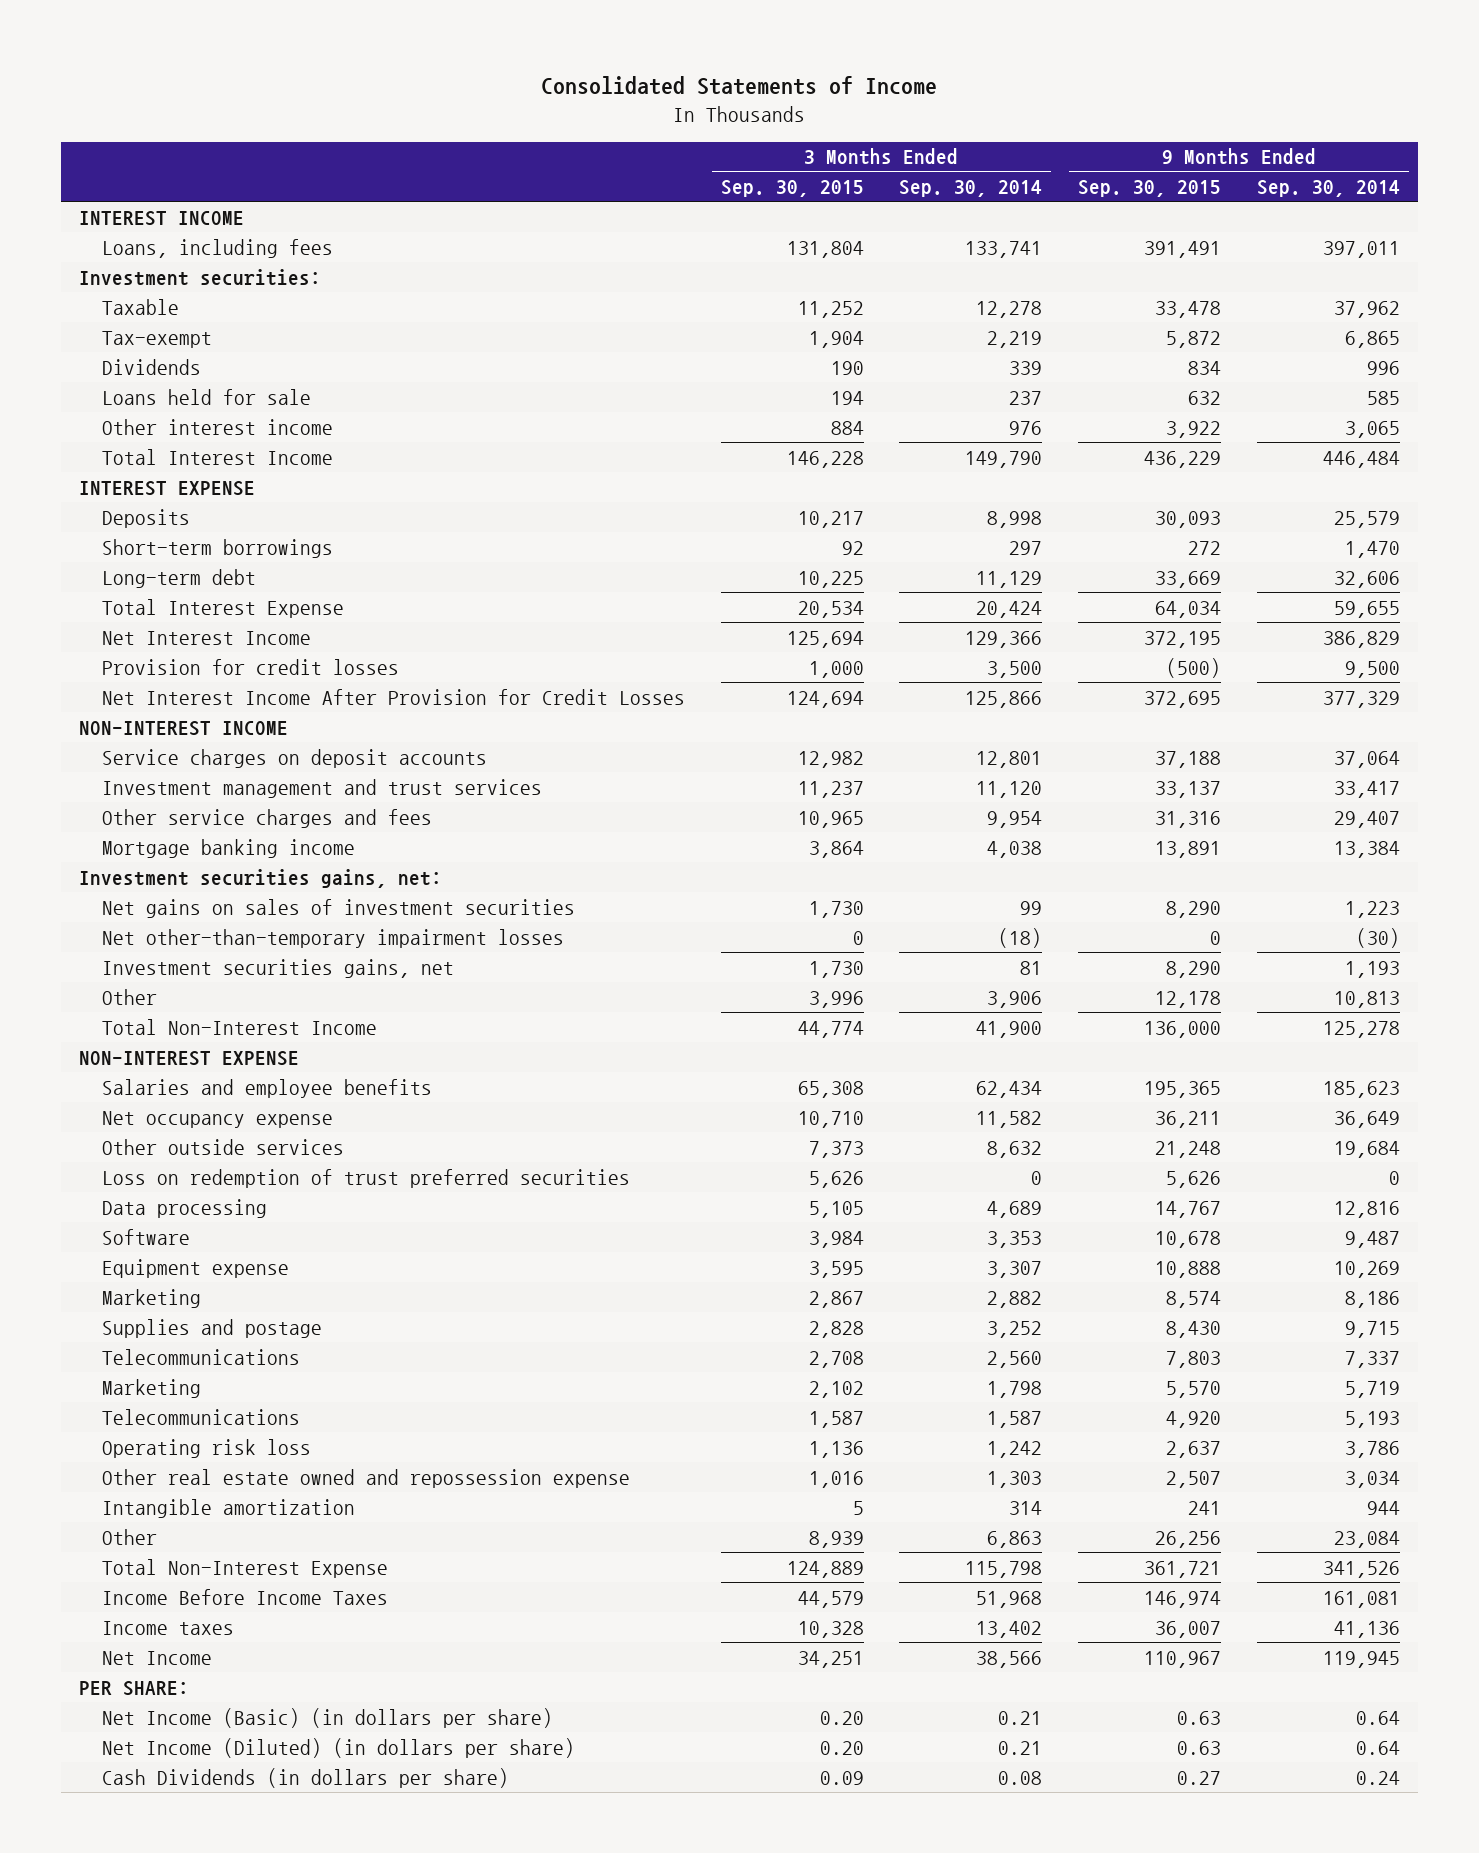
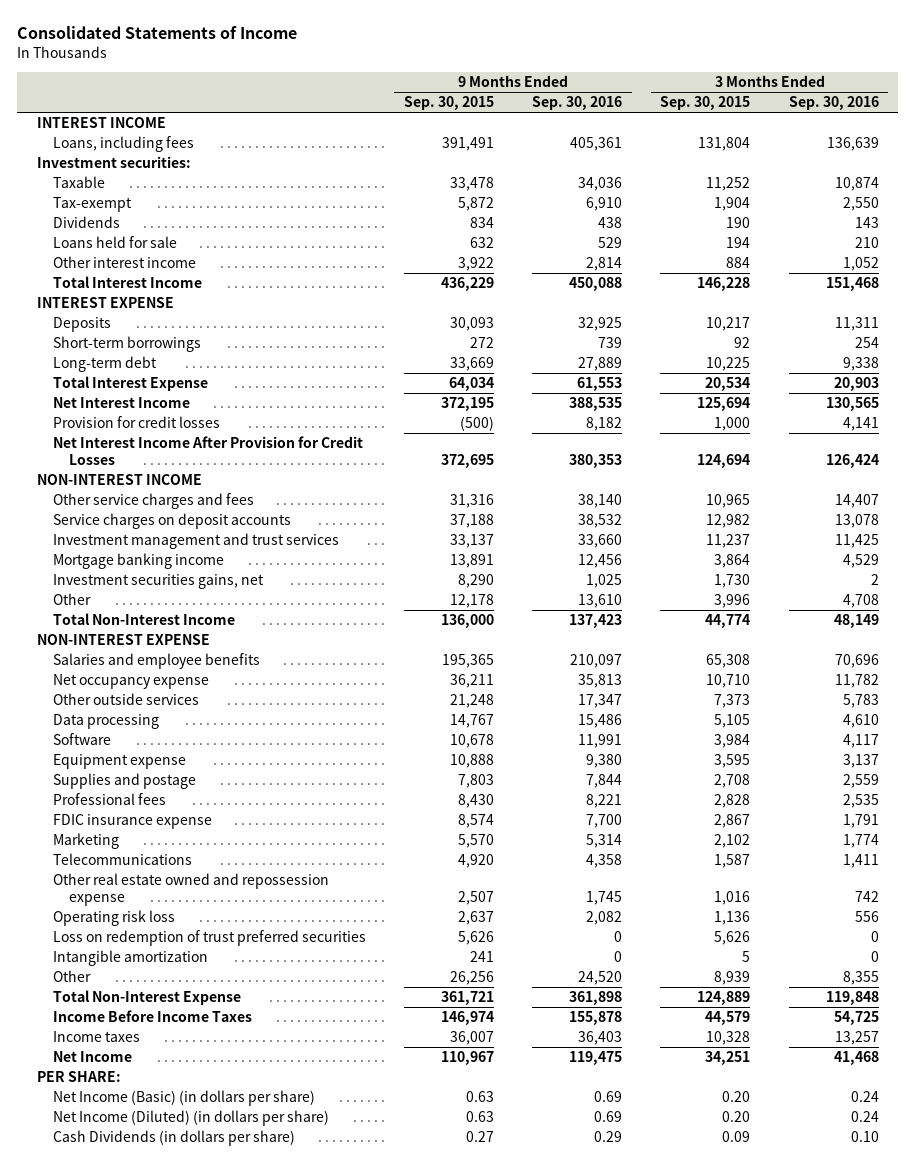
- | 3 Months Ended Sep. 30, 2015 | 3 Months Ended Sep. 30, 2014 | 9 Months Ended Sep. 30, 2015 | 9 Months Ended Sep. 30, 2014
+ | 9 Months Ended Sep. 30, 2015 | 9 Months Ended Sep. 30, 2016 | 3 Months Ended Sep. 30, 2015 | 3 Months Ended Sep. 30, 2016
moved up: Other service charges and fees | 31,316 | 38,140 | 10,965 | 14,407
- Investment securities gains, net:
- Net gains on sales of investment securities | 1,730 | 99 | 8,290 | 1,223
- Net other-than-temporary impairment losses | 0 | (18) | 0 | (30)
- Marketing | 2,867 | 2,882 | 8,574 | 8,186
- Supplies and postage | 2,828 | 3,252 | 8,430 | 9,715
- Telecommunications | 2,708 | 2,560 | 7,803 | 7,337
+ Supplies and postage | 7,803 | 7,844 | 2,708 | 2,559
+ Professional fees | 8,430 | 8,221 | 2,828 | 2,535
+ FDIC insurance expense | 8,574 | 7,700 | 2,867 | 1,791
moved down: Operating risk loss | 2,637 | 2,082 | 1,136 | 556
moved down: Loss on redemption of trust preferred securities | 5,626 | 0 | 5,626 | 0

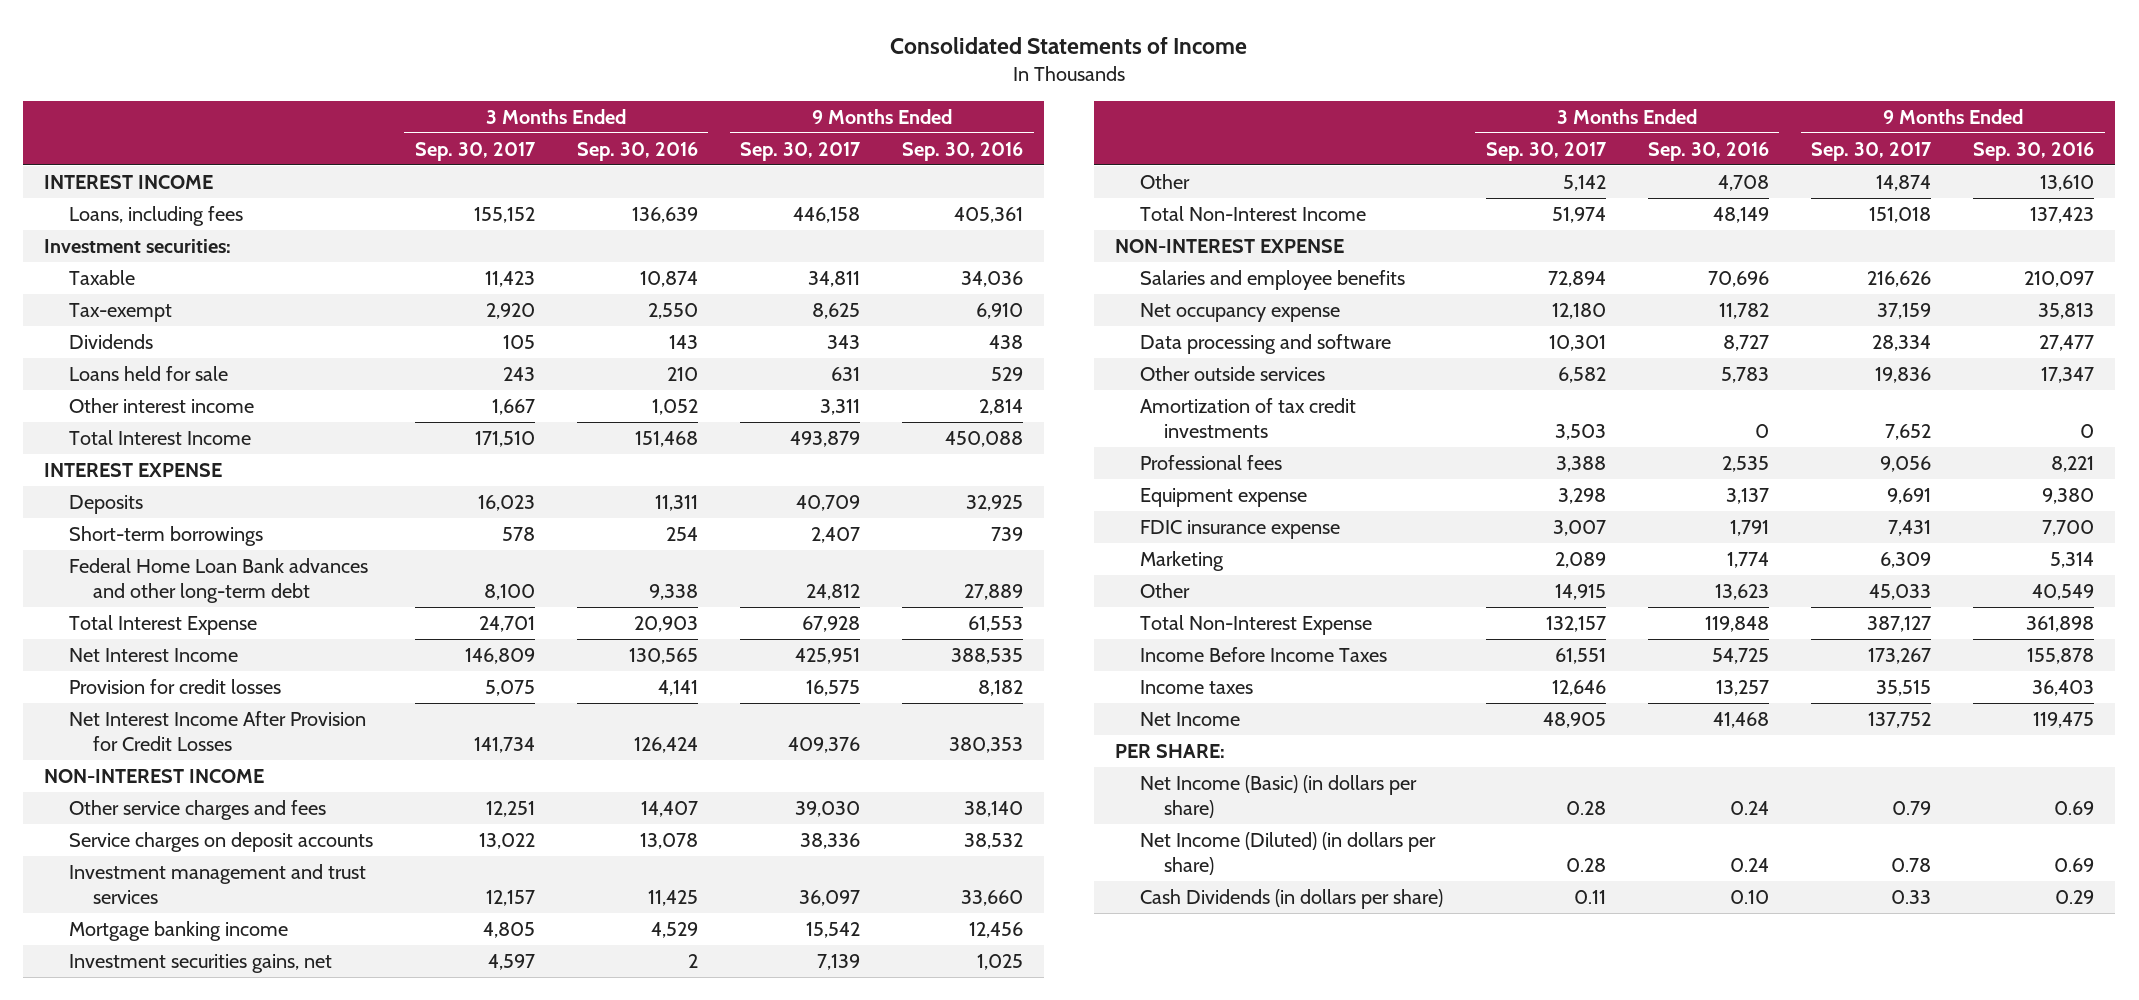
- | 9 Months Ended Sep. 30, 2015 | 9 Months Ended Sep. 30, 2016 | 3 Months Ended Sep. 30, 2015 | 3 Months Ended Sep. 30, 2016
+ | 3 Months Ended Sep. 30, 2017 | 3 Months Ended Sep. 30, 2016 | 9 Months Ended Sep. 30, 2017 | 9 Months Ended Sep. 30, 2016
- Long-term debt | 33,669 | 27,889 | 10,225 | 9,338
+ Federal Home Loan Bank advances and other long-term debt | 8,100 | 9,338 | 24,812 | 27,889
+ Data processing and software | 10,301 | 8,727 | 28,334 | 27,477
- Data processing | 14,767 | 15,486 | 5,105 | 4,610
- Software | 10,678 | 11,991 | 3,984 | 4,117
- Supplies and postage | 7,803 | 7,844 | 2,708 | 2,559
+ Amortization of tax credit investments | 3,503 | 0 | 7,652 | 0
moved down: Equipment expense | 3,298 | 3,137 | 9,691 | 9,380
- Telecommunications | 4,920 | 4,358 | 1,587 | 1,411
- Other real estate owned and repossession expense | 2,507 | 1,745 | 1,016 | 742
- Operating risk loss | 2,637 | 2,082 | 1,136 | 556
- Loss on redemption of trust preferred securities | 5,626 | 0 | 5,626 | 0
- Intangible amortization | 241 | 0 | 5 | 0
- Other | 26,256 | 24,520 | 8,939 | 8,355
+ Other | 14,915 | 13,623 | 45,033 | 40,549

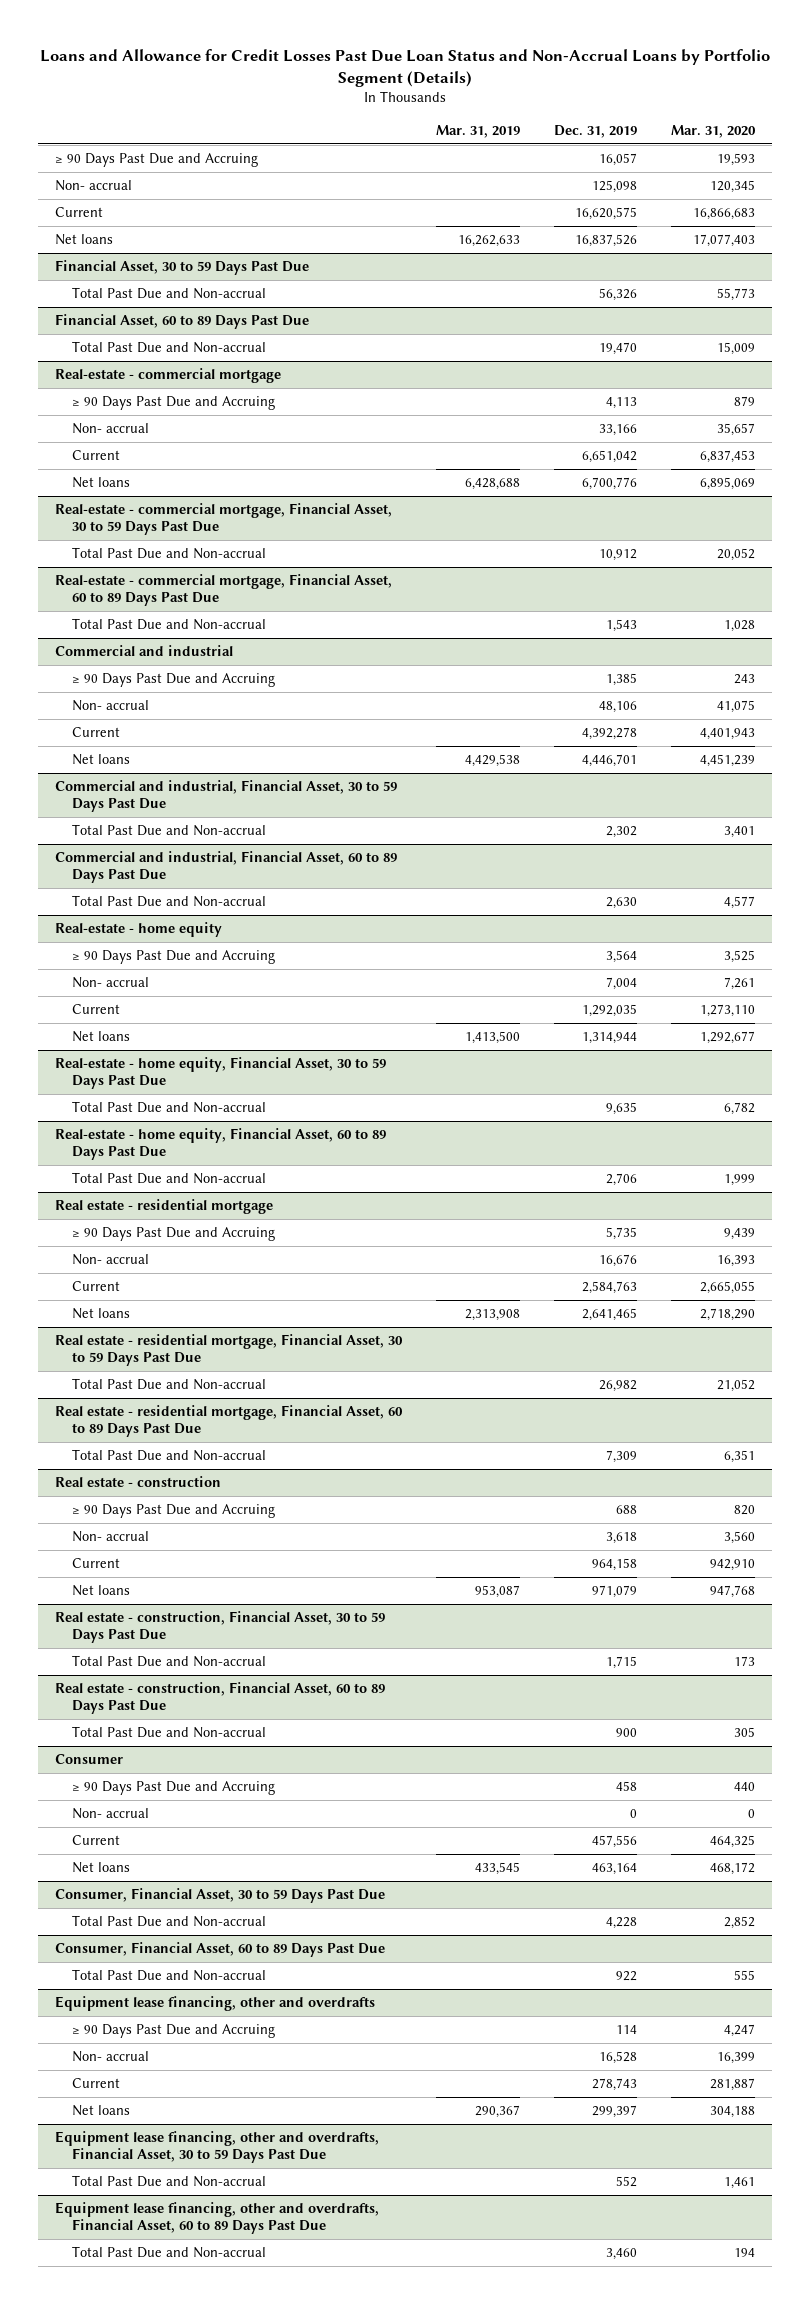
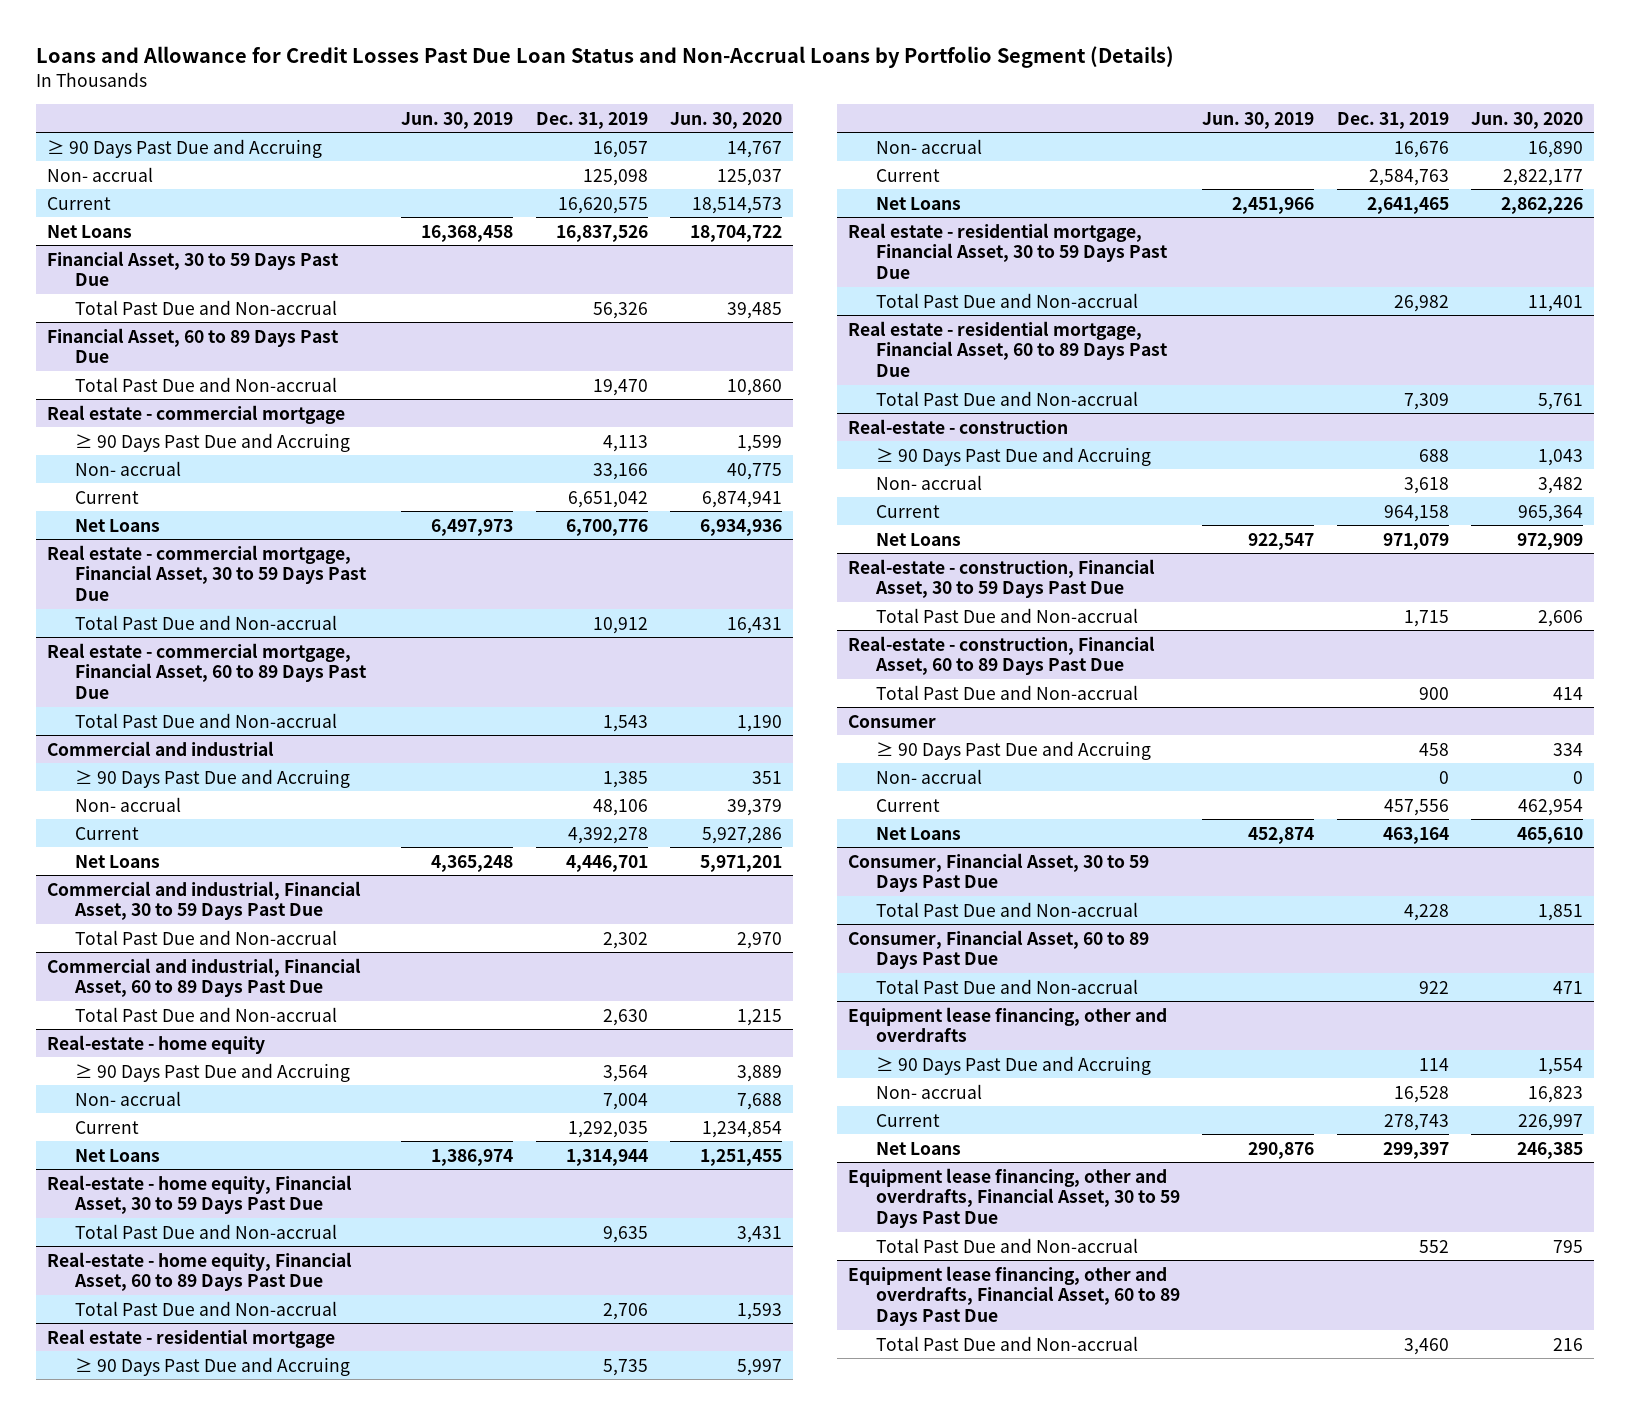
- | Mar. 31, 2019 | Dec. 31, 2019 | Mar. 31, 2020
+ | Jun. 30, 2019 | Dec. 31, 2019 | Jun. 30, 2020
- Net loans | 16,262,633 | 16,837,526 | 17,077,403
+ Net Loans | 16,368,458 | 16,837,526 | 18,704,722
- Real-estate - commercial mortgage
+ Real estate - commercial mortgage
- Net loans | 6,428,688 | 6,700,776 | 6,895,069
- Real-estate - commercial mortgage, Financial Asset, 30 to 59 Days Past Due
+ Net Loans | 6,497,973 | 6,700,776 | 6,934,936
+ Real estate - commercial mortgage, Financial Asset, 30 to 59 Days Past Due
- Real-estate - commercial mortgage, Financial Asset, 60 to 89 Days Past Due
+ Real estate - commercial mortgage, Financial Asset, 60 to 89 Days Past Due
@ Commercial and industrial
- Net loans | 4,429,538 | 4,446,701 | 4,451,239
+ Net Loans | 4,365,248 | 4,446,701 | 5,971,201
@ Real-estate - home equity
- Net loans | 1,413,500 | 1,314,944 | 1,292,677
+ Net Loans | 1,386,974 | 1,314,944 | 1,251,455
@ Real estate - residential mortgage
- Net loans | 2,313,908 | 2,641,465 | 2,718,290
+ Net Loans | 2,451,966 | 2,641,465 | 2,862,226
- Real estate - construction
+ Real-estate - construction
- Net loans | 953,087 | 971,079 | 947,768
- Real estate - construction, Financial Asset, 30 to 59 Days Past Due
+ Net Loans | 922,547 | 971,079 | 972,909
+ Real-estate - construction, Financial Asset, 30 to 59 Days Past Due
- Real estate - construction, Financial Asset, 60 to 89 Days Past Due
+ Real-estate - construction, Financial Asset, 60 to 89 Days Past Due
@ Consumer
- Net loans | 433,545 | 463,164 | 468,172
+ Net Loans | 452,874 | 463,164 | 465,610
@ Equipment lease financing, other and overdrafts
- Net loans | 290,367 | 299,397 | 304,188
+ Net Loans | 290,876 | 299,397 | 246,385

